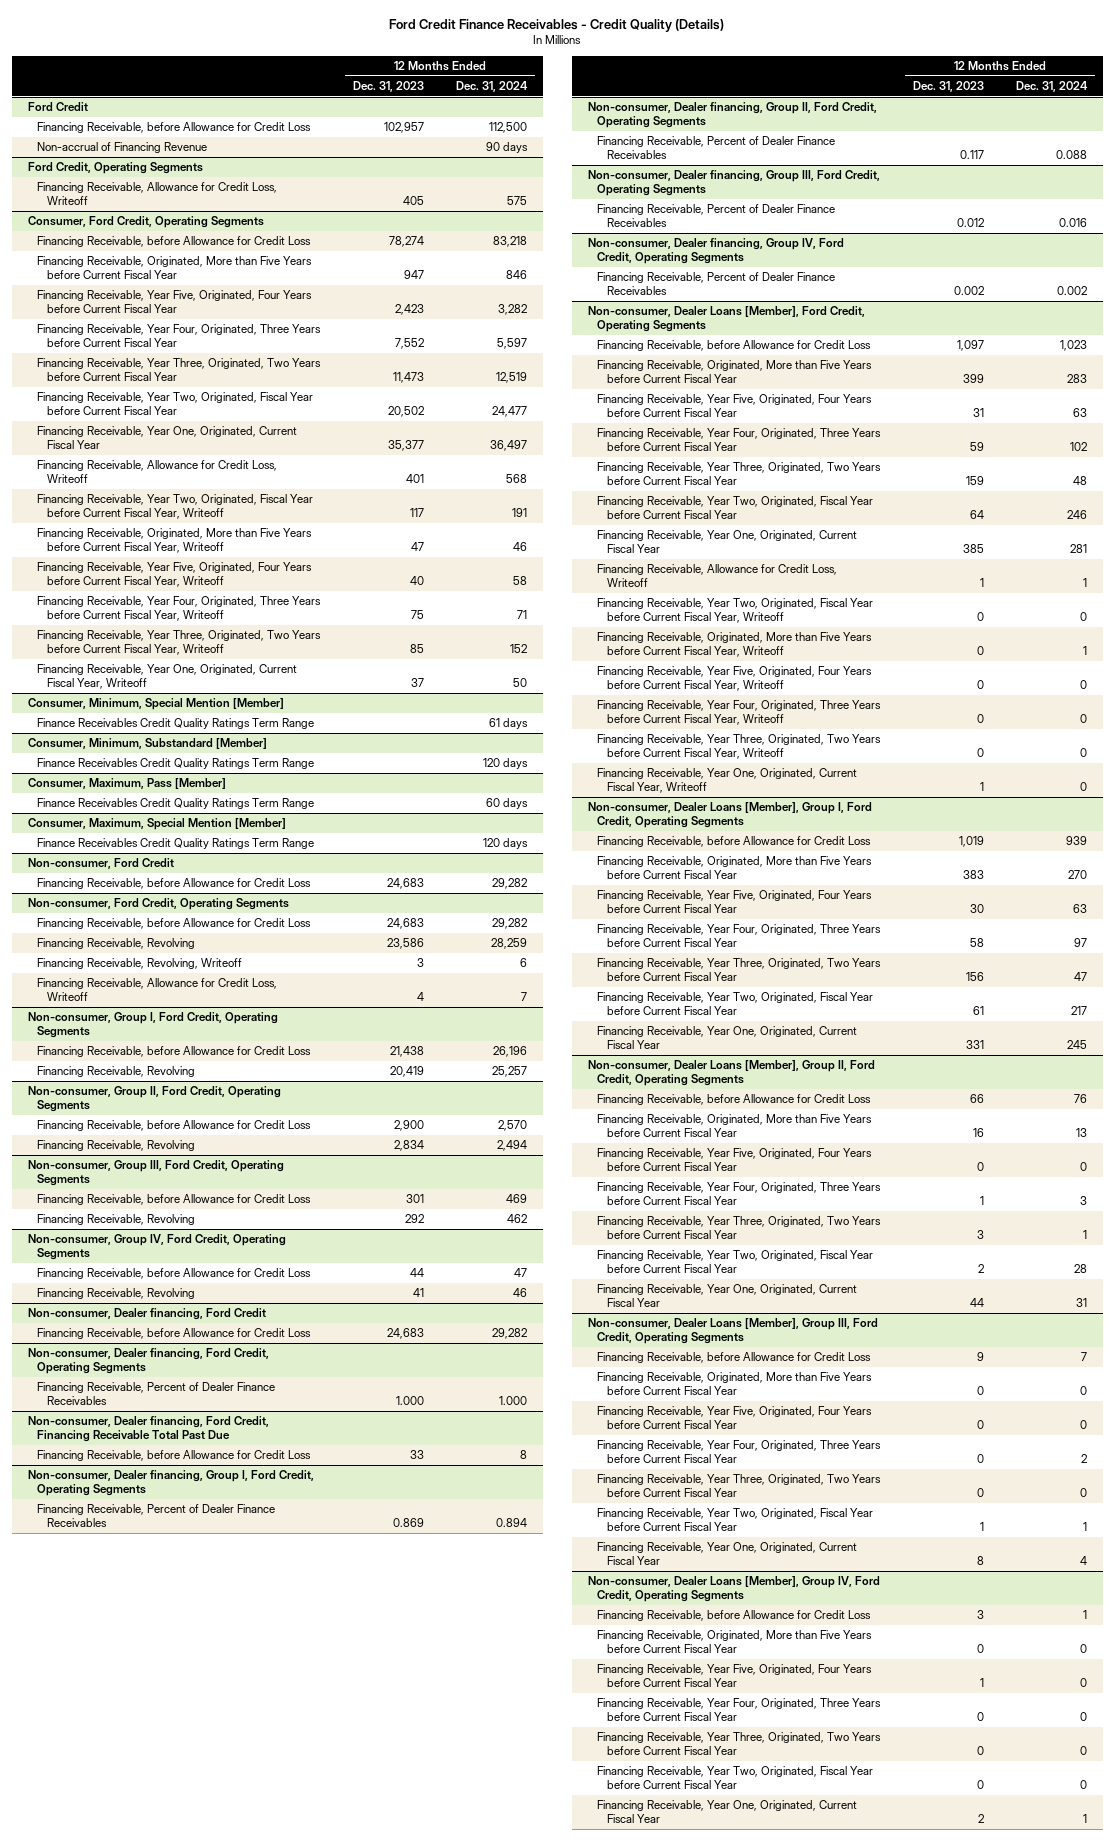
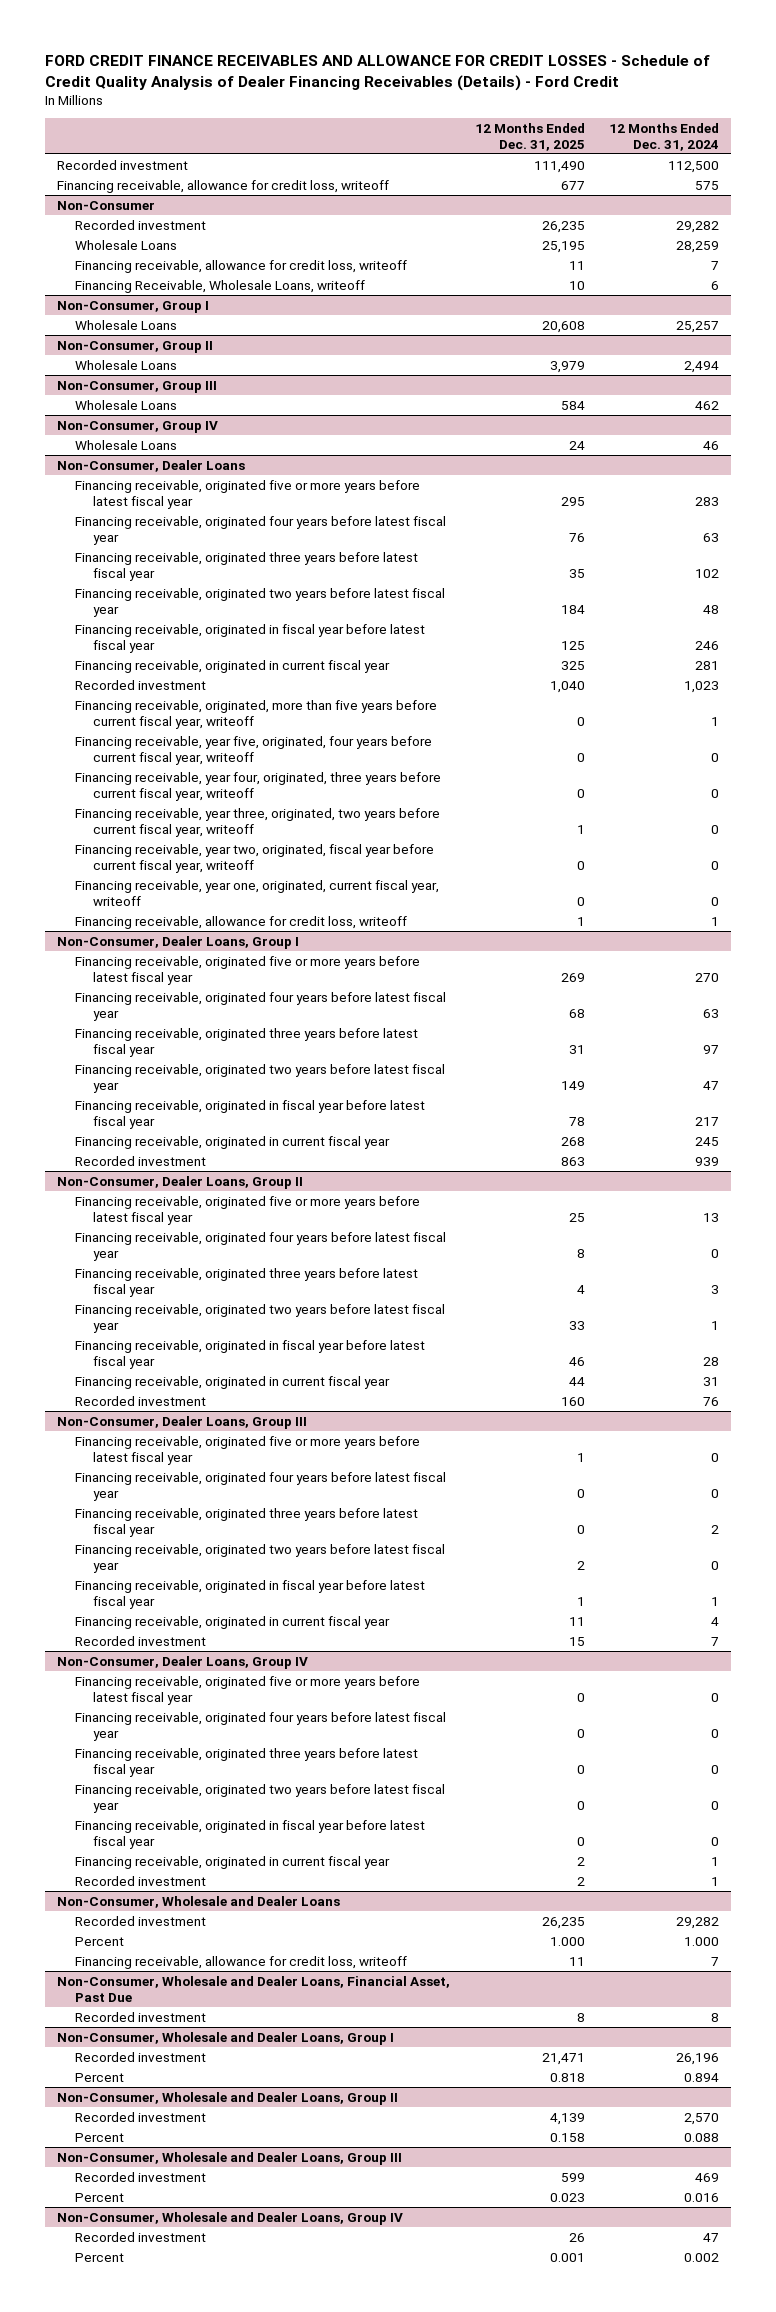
- Ford Credit Finance Receivables - Credit Quality (Details)
+ FORD CREDIT FINANCE RECEIVABLES AND ALLOWANCE FOR CREDIT LOSSES - Schedule of Credit Quality Analysis of Dealer Financing Receivables (Details) - Ford Credit
- | 12 Months Ended Dec. 31, 2023 | 12 Months Ended Dec. 31, 2024
+ | 12 Months Ended Dec. 31, 2025 | 12 Months Ended Dec. 31, 2024
- Ford Credit
- Financing Receivable, before Allowance for Credit Loss | 102,957 | 112,500
- Non-accrual of Financing Revenue | | 90 days
- Ford Credit, Operating Segments
- Financing Receivable, Allowance for Credit Loss, Writeoff | 405 | 575
- Consumer, Ford Credit, Operating Segments
- Financing Receivable, before Allowance for Credit Loss | 78,274 | 83,218
- Financing Receivable, Originated, More than Five Years before Current Fiscal Year | 947 | 846
- Financing Receivable, Year Five, Originated, Four Years before Current Fiscal Year | 2,423 | 3,282
- Financing Receivable, Year Four, Originated, Three Years before Current Fiscal Year | 7,552 | 5,597
- Financing Receivable, Year Three, Originated, Two Years before Current Fiscal Year | 11,473 | 12,519
- Financing Receivable, Year Two, Originated, Fiscal Year before Current Fiscal Year | 20,502 | 24,477
- Financing Receivable, Year One, Originated, Current Fiscal Year | 35,377 | 36,497
- Financing Receivable, Allowance for Credit Loss, Writeoff | 401 | 568
- Financing Receivable, Year Two, Originated, Fiscal Year before Current Fiscal Year, Writeoff | 117 | 191
- Financing Receivable, Originated, More than Five Years before Current Fiscal Year, Writeoff | 47 | 46
- Financing Receivable, Year Five, Originated, Four Years before Current Fiscal Year, Writeoff | 40 | 58
- Financing Receivable, Year Four, Originated, Three Years before Current Fiscal Year, Writeoff | 75 | 71
- Financing Receivable, Year Three, Originated, Two Years before Current Fiscal Year, Writeoff | 85 | 152
- Financing Receivable, Year One, Originated, Current Fiscal Year, Writeoff | 37 | 50
- Consumer, Minimum, Special Mention [Member]
- Finance Receivables Credit Quality Ratings Term Range | | 61 days
- Consumer, Minimum, Substandard [Member]
- Finance Receivables Credit Quality Ratings Term Range | | 120 days
- Consumer, Maximum, Pass [Member]
- Finance Receivables Credit Quality Ratings Term Range | | 60 days
- Consumer, Maximum, Special Mention [Member]
- Finance Receivables Credit Quality Ratings Term Range | | 120 days
- Non-consumer, Ford Credit
- Financing Receivable, before Allowance for Credit Loss | 24,683 | 29,282
- Non-consumer, Ford Credit, Operating Segments
- Financing Receivable, before Allowance for Credit Loss | 24,683 | 29,282
- Financing Receivable, Revolving | 23,586 | 28,259
- Financing Receivable, Revolving, Writeoff | 3 | 6
- Financing Receivable, Allowance for Credit Loss, Writeoff | 4 | 7
- Non-consumer, Group I, Ford Credit, Operating Segments
- Financing Receivable, before Allowance for Credit Loss | 21,438 | 26,196
- Financing Receivable, Revolving | 20,419 | 25,257
- Non-consumer, Group II, Ford Credit, Operating Segments
- Financing Receivable, before Allowance for Credit Loss | 2,900 | 2,570
- Financing Receivable, Revolving | 2,834 | 2,494
- Non-consumer, Group III, Ford Credit, Operating Segments
- Financing Receivable, before Allowance for Credit Loss | 301 | 469
- Financing Receivable, Revolving | 292 | 462
- Non-consumer, Group IV, Ford Credit, Operating Segments
- Financing Receivable, before Allowance for Credit Loss | 44 | 47
- Financing Receivable, Revolving | 41 | 46
- Non-consumer, Dealer financing, Ford Credit
- Financing Receivable, before Allowance for Credit Loss | 24,683 | 29,282
- Non-consumer, Dealer financing, Ford Credit, Operating Segments
- Financing Receivable, Percent of Dealer Finance Receivables | 1.000 | 1.000
- Non-consumer, Dealer financing, Ford Credit, Financing Receivable Total Past Due
- Financing Receivable, before Allowance for Credit Loss | 33 | 8
- Non-consumer, Dealer financing, Group I, Ford Credit, Operating Segments
- Financing Receivable, Percent of Dealer Finance Receivables | 0.869 | 0.894
- Non-consumer, Dealer financing, Group II, Ford Credit, Operating Segments
- Financing Receivable, Percent of Dealer Finance Receivables | 0.117 | 0.088
- Non-consumer, Dealer financing, Group III, Ford Credit, Operating Segments
- Financing Receivable, Percent of Dealer Finance Receivables | 0.012 | 0.016
- Non-consumer, Dealer financing, Group IV, Ford Credit, Operating Segments
- Financing Receivable, Percent of Dealer Finance Receivables | 0.002 | 0.002
- Non-consumer, Dealer Loans [Member], Ford Credit, Operating Segments
- Financing Receivable, before Allowance for Credit Loss | 1,097 | 1,023
- Financing Receivable, Originated, More than Five Years before Current Fiscal Year | 399 | 283
- Financing Receivable, Year Five, Originated, Four Years before Current Fiscal Year | 31 | 63
- Financing Receivable, Year Four, Originated, Three Years before Current Fiscal Year | 59 | 102
- Financing Receivable, Year Three, Originated, Two Years before Current Fiscal Year | 159 | 48
- Financing Receivable, Year Two, Originated, Fiscal Year before Current Fiscal Year | 64 | 246
- Financing Receivable, Year One, Originated, Current Fiscal Year | 385 | 281
- Financing Receivable, Allowance for Credit Loss, Writeoff | 1 | 1
- Financing Receivable, Year Two, Originated, Fiscal Year before Current Fiscal Year, Writeoff | 0 | 0
- Financing Receivable, Originated, More than Five Years before Current Fiscal Year, Writeoff | 0 | 1
- Financing Receivable, Year Five, Originated, Four Years before Current Fiscal Year, Writeoff | 0 | 0
- Financing Receivable, Year Four, Originated, Three Years before Current Fiscal Year, Writeoff | 0 | 0
- Financing Receivable, Year Three, Originated, Two Years before Current Fiscal Year, Writeoff | 0 | 0
- Financing Receivable, Year One, Originated, Current Fiscal Year, Writeoff | 1 | 0
- Non-consumer, Dealer Loans [Member], Group I, Ford Credit, Operating Segments
- Financing Receivable, before Allowance for Credit Loss | 1,019 | 939
- Financing Receivable, Originated, More than Five Years before Current Fiscal Year | 383 | 270
- Financing Receivable, Year Five, Originated, Four Years before Current Fiscal Year | 30 | 63
- Financing Receivable, Year Four, Originated, Three Years before Current Fiscal Year | 58 | 97
- Financing Receivable, Year Three, Originated, Two Years before Current Fiscal Year | 156 | 47
- Financing Receivable, Year Two, Originated, Fiscal Year before Current Fiscal Year | 61 | 217
- Financing Receivable, Year One, Originated, Current Fiscal Year | 331 | 245
- Non-consumer, Dealer Loans [Member], Group II, Ford Credit, Operating Segments
- Financing Receivable, before Allowance for Credit Loss | 66 | 76
- Financing Receivable, Originated, More than Five Years before Current Fiscal Year | 16 | 13
- Financing Receivable, Year Five, Originated, Four Years before Current Fiscal Year | 0 | 0
- Financing Receivable, Year Four, Originated, Three Years before Current Fiscal Year | 1 | 3
- Financing Receivable, Year Three, Originated, Two Years before Current Fiscal Year | 3 | 1
- Financing Receivable, Year Two, Originated, Fiscal Year before Current Fiscal Year | 2 | 28
- Financing Receivable, Year One, Originated, Current Fiscal Year | 44 | 31
- Non-consumer, Dealer Loans [Member], Group III, Ford Credit, Operating Segments
- Financing Receivable, before Allowance for Credit Loss | 9 | 7
- Financing Receivable, Originated, More than Five Years before Current Fiscal Year | 0 | 0
- Financing Receivable, Year Five, Originated, Four Years before Current Fiscal Year | 0 | 0
- Financing Receivable, Year Four, Originated, Three Years before Current Fiscal Year | 0 | 2
- Financing Receivable, Year Three, Originated, Two Years before Current Fiscal Year | 0 | 0
- Financing Receivable, Year Two, Originated, Fiscal Year before Current Fiscal Year | 1 | 1
- Financing Receivable, Year One, Originated, Current Fiscal Year | 8 | 4
- Non-consumer, Dealer Loans [Member], Group IV, Ford Credit, Operating Segments
- Financing Receivable, before Allowance for Credit Loss | 3 | 1
- Financing Receivable, Originated, More than Five Years before Current Fiscal Year | 0 | 0
- Financing Receivable, Year Five, Originated, Four Years before Current Fiscal Year | 1 | 0
- Financing Receivable, Year Four, Originated, Three Years before Current Fiscal Year | 0 | 0
- Financing Receivable, Year Three, Originated, Two Years before Current Fiscal Year | 0 | 0
- Financing Receivable, Year Two, Originated, Fiscal Year before Current Fiscal Year | 0 | 0
- Financing Receivable, Year One, Originated, Current Fiscal Year | 2 | 1
+ Recorded investment | 111,490 | 112,500
+ Financing receivable, allowance for credit loss, writeoff | 677 | 575
+ Non-Consumer
+ Recorded investment | 26,235 | 29,282
+ Wholesale Loans | 25,195 | 28,259
+ Financing receivable, allowance for credit loss, writeoff | 11 | 7
+ Financing Receivable, Wholesale Loans, writeoff | 10 | 6
+ Non-Consumer, Group I
+ Wholesale Loans | 20,608 | 25,257
+ Non-Consumer, Group II
+ Wholesale Loans | 3,979 | 2,494
+ Non-Consumer, Group III
+ Wholesale Loans | 584 | 462
+ Non-Consumer, Group IV
+ Wholesale Loans | 24 | 46
+ Non-Consumer, Dealer Loans
+ Financing receivable, originated five or more years before latest fiscal year | 295 | 283
+ Financing receivable, originated four years before latest fiscal year | 76 | 63
+ Financing receivable, originated three years before latest fiscal year | 35 | 102
+ Financing receivable, originated two years before latest fiscal year | 184 | 48
+ Financing receivable, originated in fiscal year before latest fiscal year | 125 | 246
+ Financing receivable, originated in current fiscal year | 325 | 281
+ Recorded investment | 1,040 | 1,023
+ Financing receivable, originated, more than five years before current fiscal year, writeoff | 0 | 1
+ Financing receivable, year five, originated, four years before current fiscal year, writeoff | 0 | 0
+ Financing receivable, year four, originated, three years before current fiscal year, writeoff | 0 | 0
+ Financing receivable, year three, originated, two years before current fiscal year, writeoff | 1 | 0
+ Financing receivable, year two, originated, fiscal year before current fiscal year, writeoff | 0 | 0
+ Financing receivable, year one, originated, current fiscal year, writeoff | 0 | 0
+ Financing receivable, allowance for credit loss, writeoff | 1 | 1
+ Non-Consumer, Dealer Loans, Group I
+ Financing receivable, originated five or more years before latest fiscal year | 269 | 270
+ Financing receivable, originated four years before latest fiscal year | 68 | 63
+ Financing receivable, originated three years before latest fiscal year | 31 | 97
+ Financing receivable, originated two years before latest fiscal year | 149 | 47
+ Financing receivable, originated in fiscal year before latest fiscal year | 78 | 217
+ Financing receivable, originated in current fiscal year | 268 | 245
+ Recorded investment | 863 | 939
+ Non-Consumer, Dealer Loans, Group II
+ Financing receivable, originated five or more years before latest fiscal year | 25 | 13
+ Financing receivable, originated four years before latest fiscal year | 8 | 0
+ Financing receivable, originated three years before latest fiscal year | 4 | 3
+ Financing receivable, originated two years before latest fiscal year | 33 | 1
+ Financing receivable, originated in fiscal year before latest fiscal year | 46 | 28
+ Financing receivable, originated in current fiscal year | 44 | 31
+ Recorded investment | 160 | 76
+ Non-Consumer, Dealer Loans, Group III
+ Financing receivable, originated five or more years before latest fiscal year | 1 | 0
+ Financing receivable, originated four years before latest fiscal year | 0 | 0
+ Financing receivable, originated three years before latest fiscal year | 0 | 2
+ Financing receivable, originated two years before latest fiscal year | 2 | 0
+ Financing receivable, originated in fiscal year before latest fiscal year | 1 | 1
+ Financing receivable, originated in current fiscal year | 11 | 4
+ Recorded investment | 15 | 7
+ Non-Consumer, Dealer Loans, Group IV
+ Financing receivable, originated five or more years before latest fiscal year | 0 | 0
+ Financing receivable, originated four years before latest fiscal year | 0 | 0
+ Financing receivable, originated three years before latest fiscal year | 0 | 0
+ Financing receivable, originated two years before latest fiscal year | 0 | 0
+ Financing receivable, originated in fiscal year before latest fiscal year | 0 | 0
+ Financing receivable, originated in current fiscal year | 2 | 1
+ Recorded investment | 2 | 1
+ Non-Consumer, Wholesale and Dealer Loans
+ Recorded investment | 26,235 | 29,282
+ Percent | 1.000 | 1.000
+ Financing receivable, allowance for credit loss, writeoff | 11 | 7
+ Non-Consumer, Wholesale and Dealer Loans, Financial Asset, Past Due
+ Recorded investment | 8 | 8
+ Non-Consumer, Wholesale and Dealer Loans, Group I
+ Recorded investment | 21,471 | 26,196
+ Percent | 0.818 | 0.894
+ Non-Consumer, Wholesale and Dealer Loans, Group II
+ Recorded investment | 4,139 | 2,570
+ Percent | 0.158 | 0.088
+ Non-Consumer, Wholesale and Dealer Loans, Group III
+ Recorded investment | 599 | 469
+ Percent | 0.023 | 0.016
+ Non-Consumer, Wholesale and Dealer Loans, Group IV
+ Recorded investment | 26 | 47
+ Percent | 0.001 | 0.002

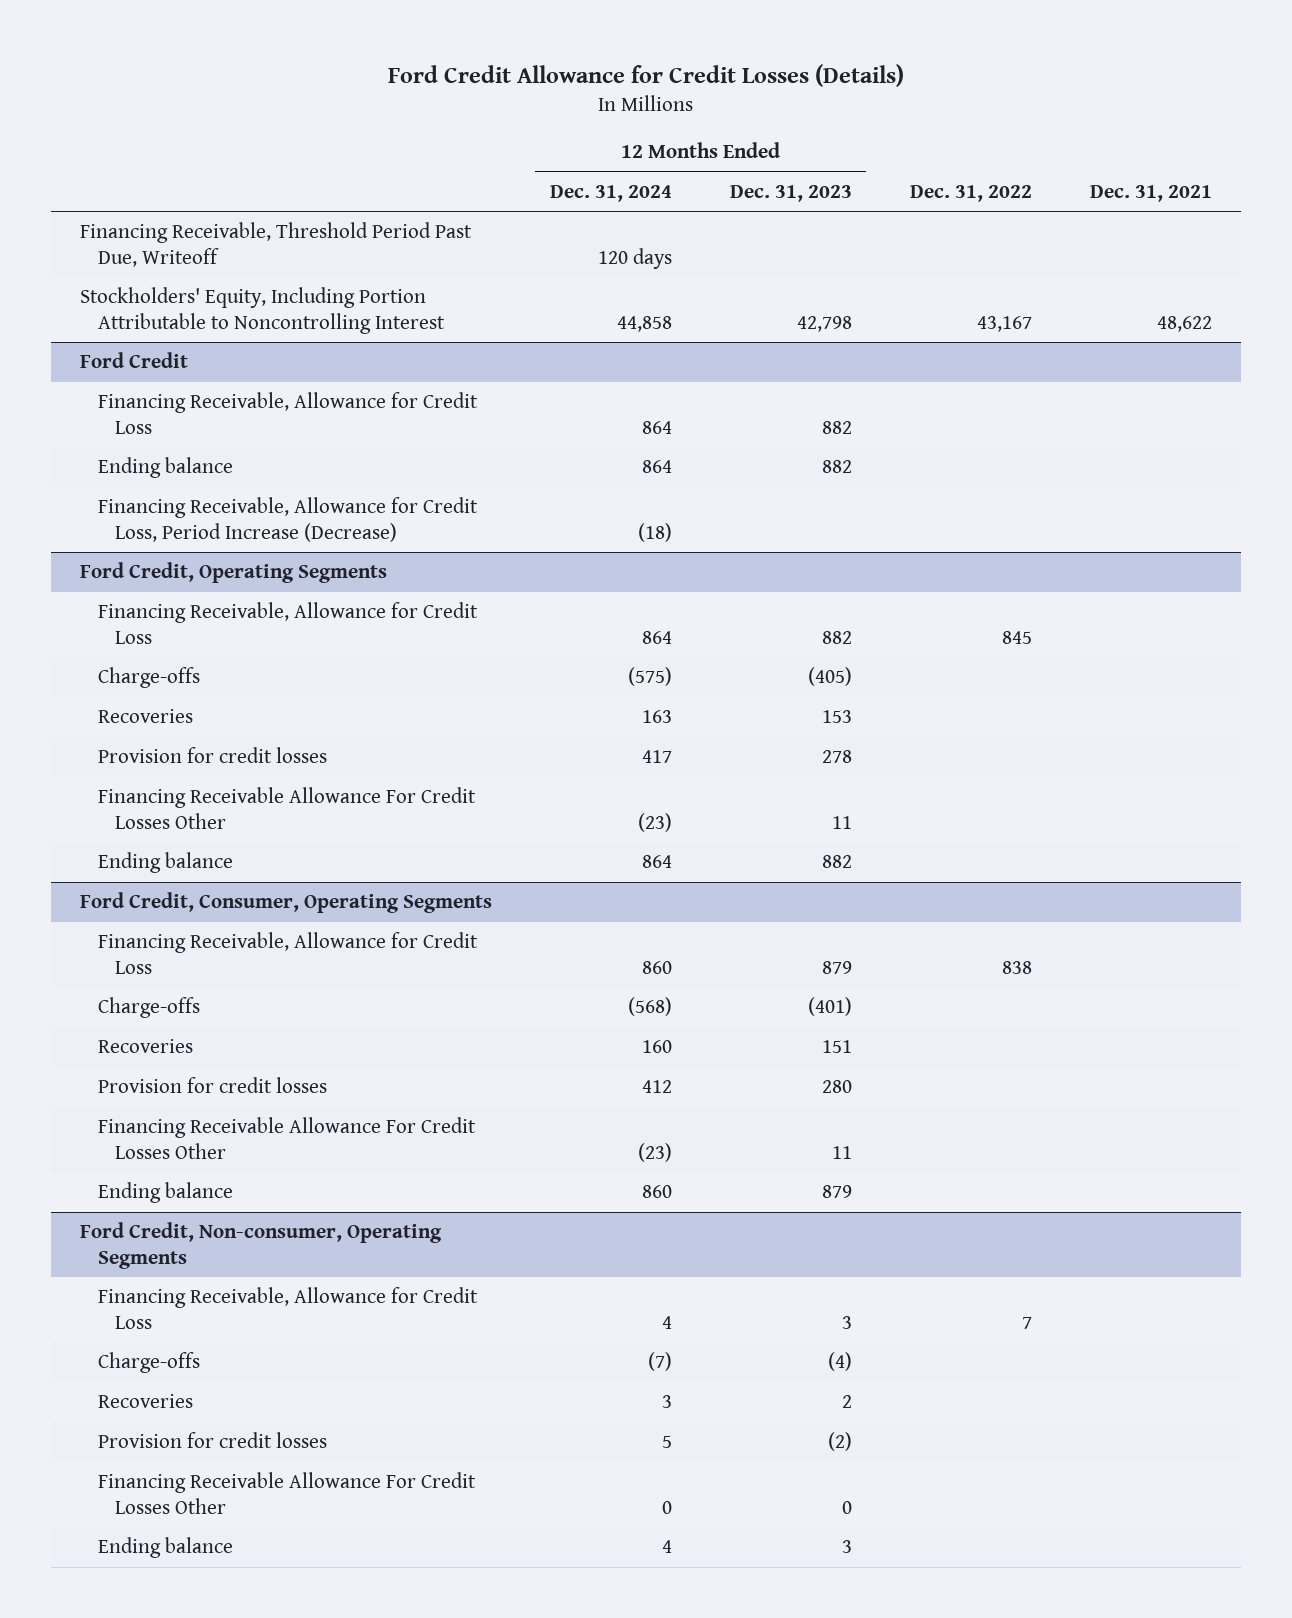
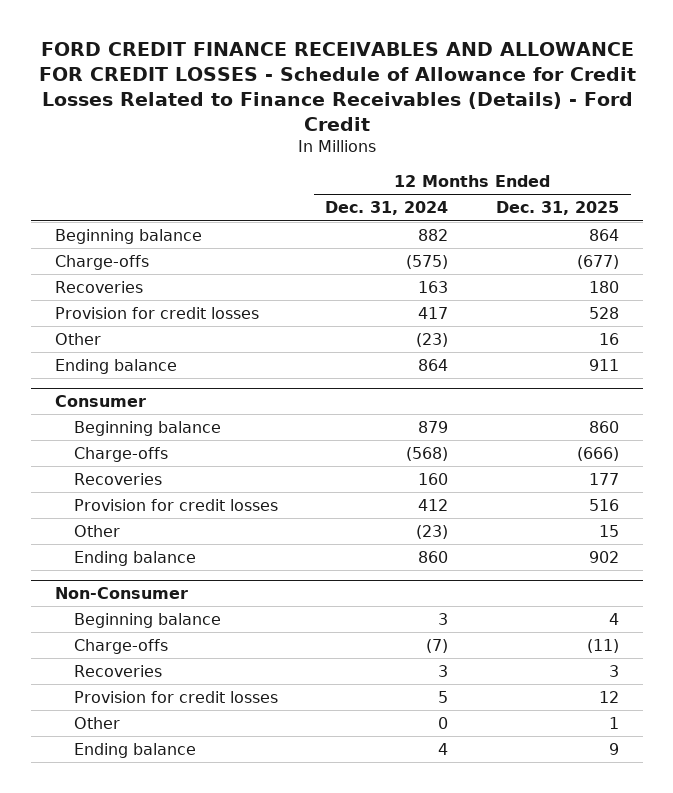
- Ford Credit Allowance for Credit Losses (Details)
+ FORD CREDIT FINANCE RECEIVABLES AND ALLOWANCE FOR CREDIT LOSSES - Schedule of Allowance for Credit Losses Related to Finance Receivables (Details) - Ford Credit
- | 12 Months Ended Dec. 31, 2024 | 12 Months Ended Dec. 31, 2023 | Dec. 31, 2022 | Dec. 31, 2021
+ | 12 Months Ended Dec. 31, 2024 | 12 Months Ended Dec. 31, 2025
- Financing Receivable, Threshold Period Past Due, Writeoff | 120 days | | |
- Stockholders' Equity, Including Portion Attributable to Noncontrolling Interest | 44,858 | 42,798 | 43,167 | 48,622
- Ford Credit
- Financing Receivable, Allowance for Credit Loss | 864 | 882 | |
- Ending balance | 864 | 882 | |
- Financing Receivable, Allowance for Credit Loss, Period Increase (Decrease) | (18) | | |
- Ford Credit, Operating Segments
- Financing Receivable, Allowance for Credit Loss | 864 | 882 | 845 |
+ Beginning balance | 882 | 864
- Financing Receivable Allowance For Credit Losses Other | (23) | 11 | |
+ Other | (23) | 16
- Ford Credit, Consumer, Operating Segments
- Financing Receivable, Allowance for Credit Loss | 860 | 879 | 838 |
+ Consumer
+ Beginning balance | 879 | 860
- Financing Receivable Allowance For Credit Losses Other | (23) | 11 | |
+ Other | (23) | 15
- Ford Credit, Non-consumer, Operating Segments
- Financing Receivable, Allowance for Credit Loss | 4 | 3 | 7 |
+ Non-Consumer
+ Beginning balance | 3 | 4
- Financing Receivable Allowance For Credit Losses Other | 0 | 0 | |
+ Other | 0 | 1

